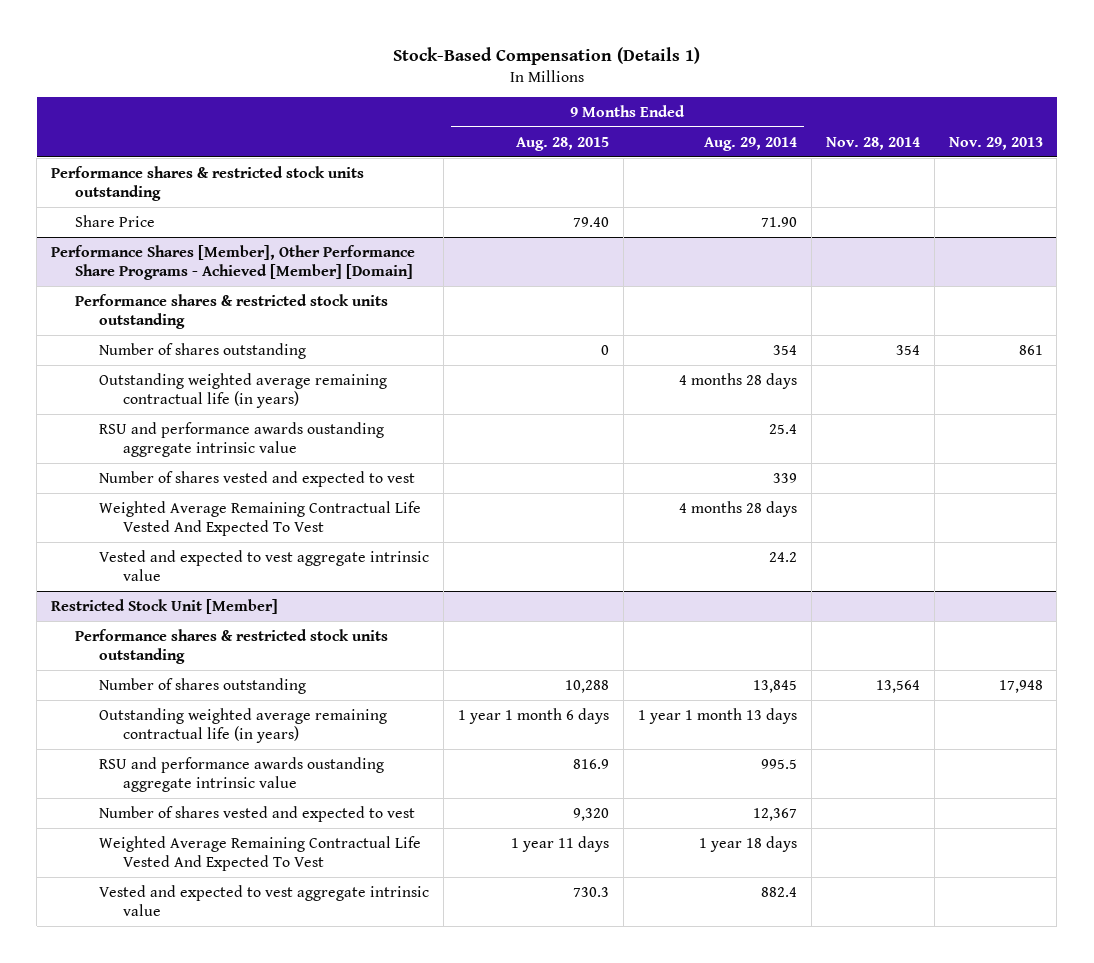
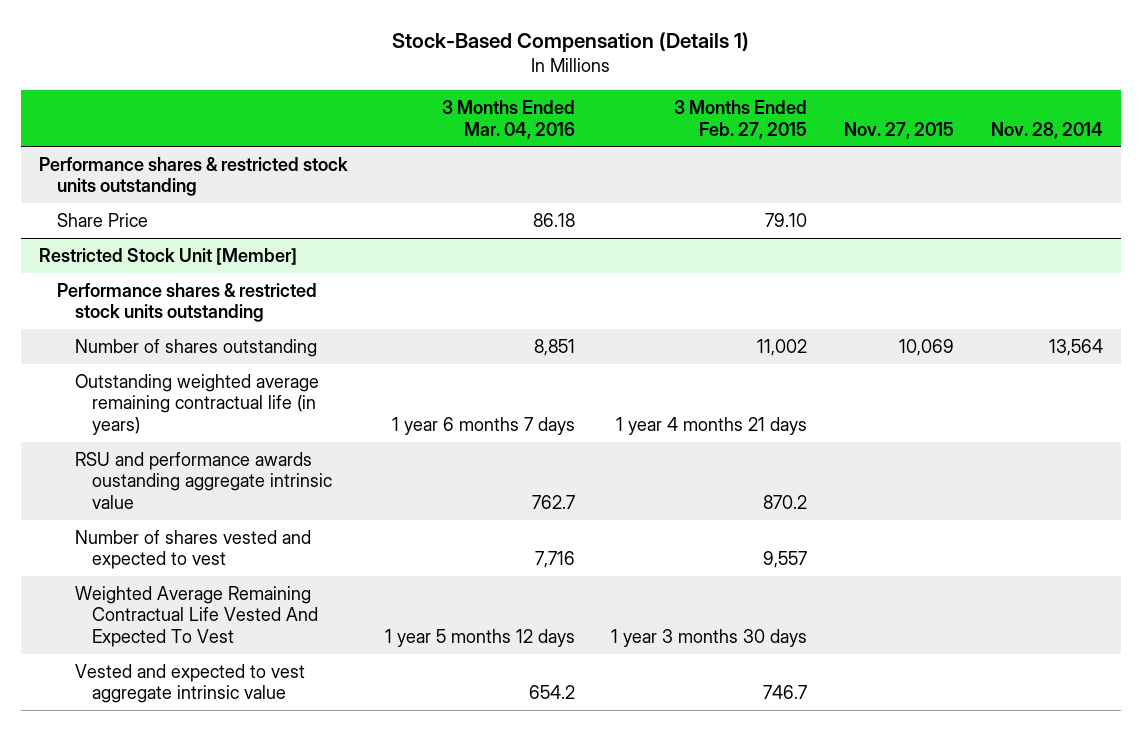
- | 9 Months Ended Aug. 28, 2015 | 9 Months Ended Aug. 29, 2014 | Nov. 28, 2014 | Nov. 29, 2013
+ | 3 Months Ended Mar. 04, 2016 | 3 Months Ended Feb. 27, 2015 | Nov. 27, 2015 | Nov. 28, 2014
- Performance Shares [Member], Other Performance Share Programs - Achieved [Member] [Domain]
- Performance shares & restricted stock units outstanding
- Number of shares outstanding | 0 | 354 | 354 | 861
- Outstanding weighted average remaining contractual life (in years) | | 4 months 28 days | |
- RSU and performance awards oustanding aggregate intrinsic value | | 25.4 | |
- Number of shares vested and expected to vest | | 339 | |
- Weighted Average Remaining Contractual Life Vested And Expected To Vest | | 4 months 28 days | |
- Vested and expected to vest aggregate intrinsic value | | 24.2 | |

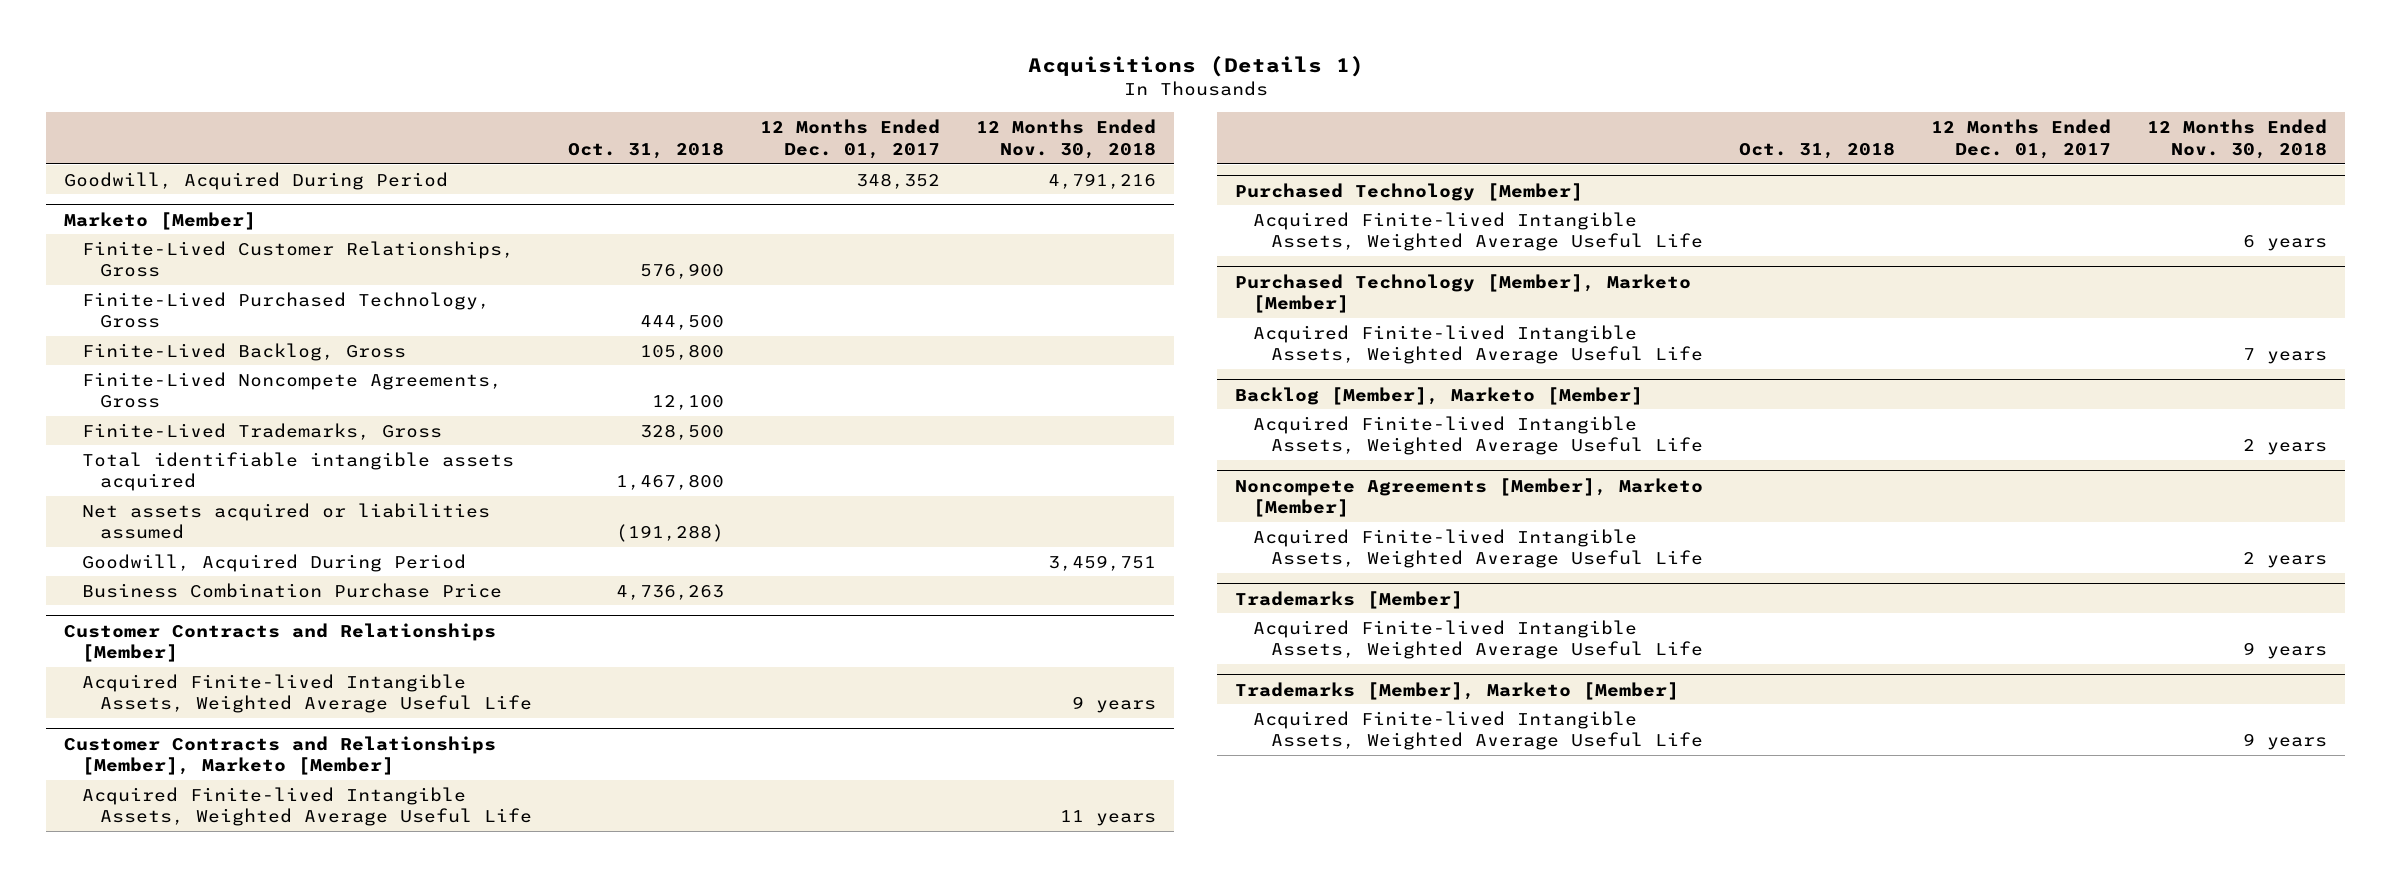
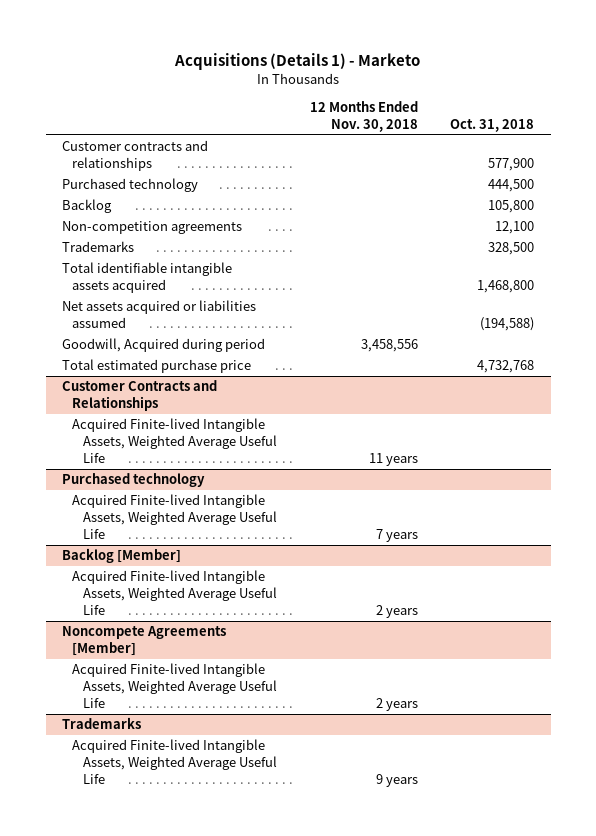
- Acquisitions (Details 1)
+ Acquisitions (Details 1) - Marketo
- | Oct. 31, 2018 | 12 Months Ended Dec. 01, 2017 | 12 Months Ended Nov. 30, 2018
+ | 12 Months Ended Nov. 30, 2018 | Oct. 31, 2018
- Goodwill, Acquired During Period | | 348,352 | 4,791,216
- Marketo [Member]
- Finite-Lived Customer Relationships, Gross | 576,900 | |
- Finite-Lived Purchased Technology, Gross | 444,500 | |
- Finite-Lived Backlog, Gross | 105,800 | |
- Finite-Lived Noncompete Agreements, Gross | 12,100 | |
- Finite-Lived Trademarks, Gross | 328,500 | |
- Total identifiable intangible assets acquired | 1,467,800 | |
- Net assets acquired or liabilities assumed | (191,288) | |
- Goodwill, Acquired During Period | | | 3,459,751
- Business Combination Purchase Price | 4,736,263 | |
- Customer Contracts and Relationships [Member]
- Acquired Finite-lived Intangible Assets, Weighted Average Useful Life | | | 9 years
- Customer Contracts and Relationships [Member], Marketo [Member]
- Acquired Finite-lived Intangible Assets, Weighted Average Useful Life | | | 11 years
- Purchased Technology [Member]
- Acquired Finite-lived Intangible Assets, Weighted Average Useful Life | | | 6 years
- Purchased Technology [Member], Marketo [Member]
- Acquired Finite-lived Intangible Assets, Weighted Average Useful Life | | | 7 years
- Backlog [Member], Marketo [Member]
+ Customer contracts and relationships | | 577,900
+ Purchased technology | | 444,500
+ Backlog | | 105,800
+ Non-competition agreements | | 12,100
+ Trademarks | | 328,500
+ Total identifiable intangible assets acquired | | 1,468,800
+ Net assets acquired or liabilities assumed | | (194,588)
+ Goodwill, Acquired during period | 3,458,556 |
+ Total estimated purchase price | | 4,732,768
+ Customer Contracts and Relationships
+ Acquired Finite-lived Intangible Assets, Weighted Average Useful Life | 11 years |
+ Purchased technology
+ Acquired Finite-lived Intangible Assets, Weighted Average Useful Life | 7 years |
+ Backlog [Member]
- Noncompete Agreements [Member], Marketo [Member]
+ Noncompete Agreements [Member]
- Trademarks [Member]
+ Trademarks
- Trademarks [Member], Marketo [Member]
- Acquired Finite-lived Intangible Assets, Weighted Average Useful Life | | | 9 years

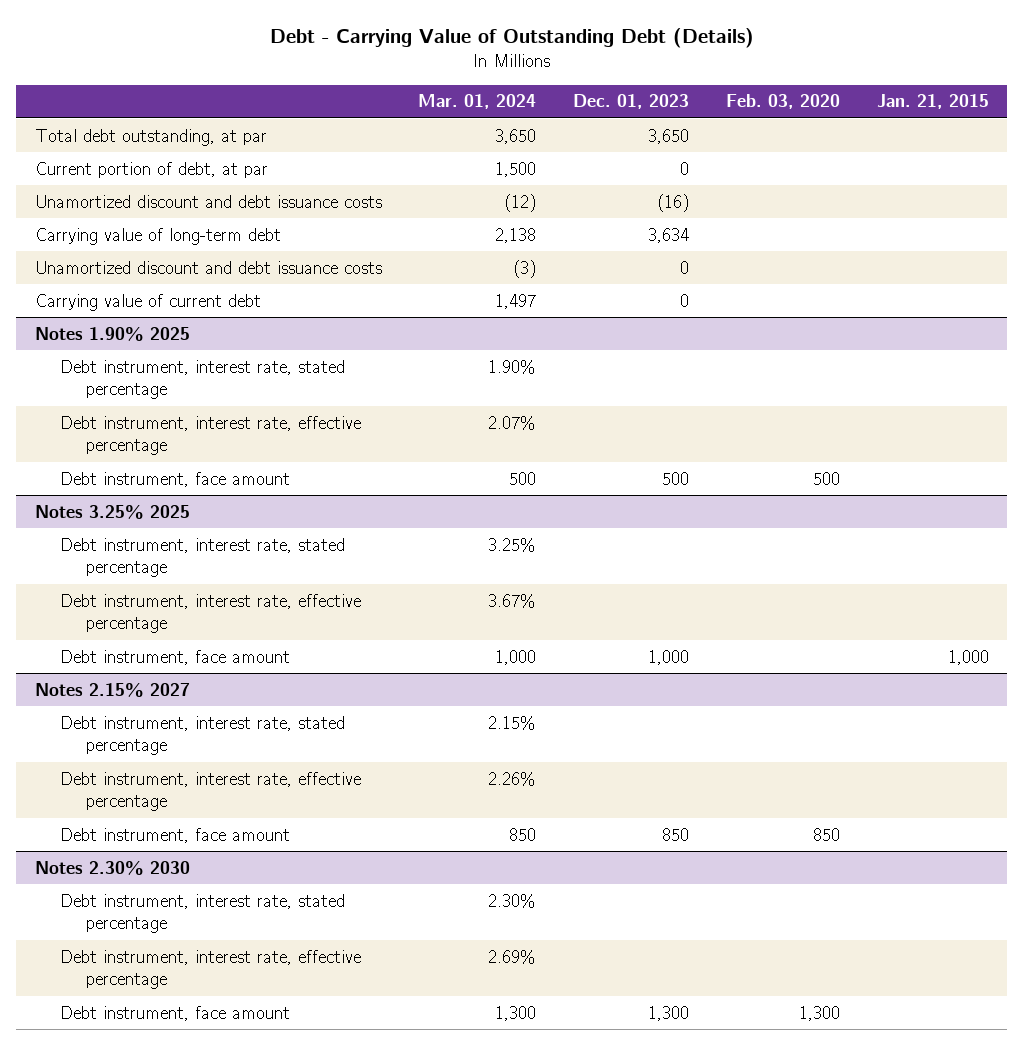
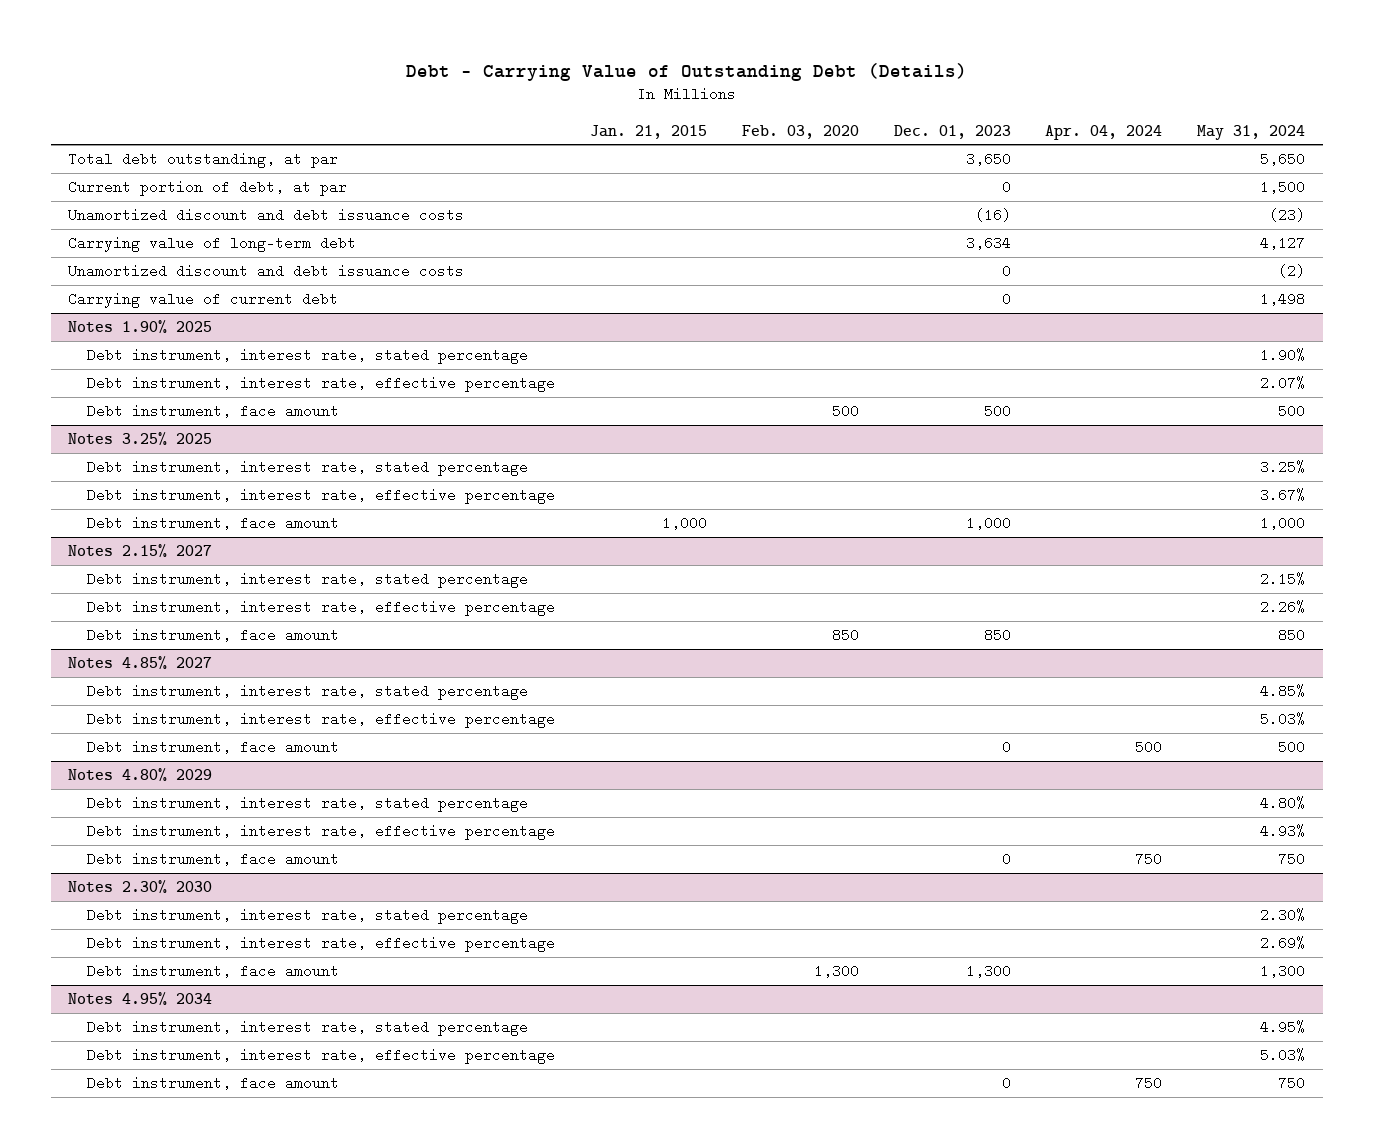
- | Mar. 01, 2024 | Dec. 01, 2023 | Feb. 03, 2020 | Jan. 21, 2015
+ | Jan. 21, 2015 | Feb. 03, 2020 | Dec. 01, 2023 | Apr. 04, 2024 | May 31, 2024
+ Notes 4.85% 2027
+ Debt instrument, interest rate, stated percentage | | | | | 4.85%
+ Debt instrument, interest rate, effective percentage | | | | | 5.03%
+ Debt instrument, face amount | | | 0 | 500 | 500
+ Notes 4.80% 2029
+ Debt instrument, interest rate, stated percentage | | | | | 4.80%
+ Debt instrument, interest rate, effective percentage | | | | | 4.93%
+ Debt instrument, face amount | | | 0 | 750 | 750
+ Notes 4.95% 2034
+ Debt instrument, interest rate, stated percentage | | | | | 4.95%
+ Debt instrument, interest rate, effective percentage | | | | | 5.03%
+ Debt instrument, face amount | | | 0 | 750 | 750

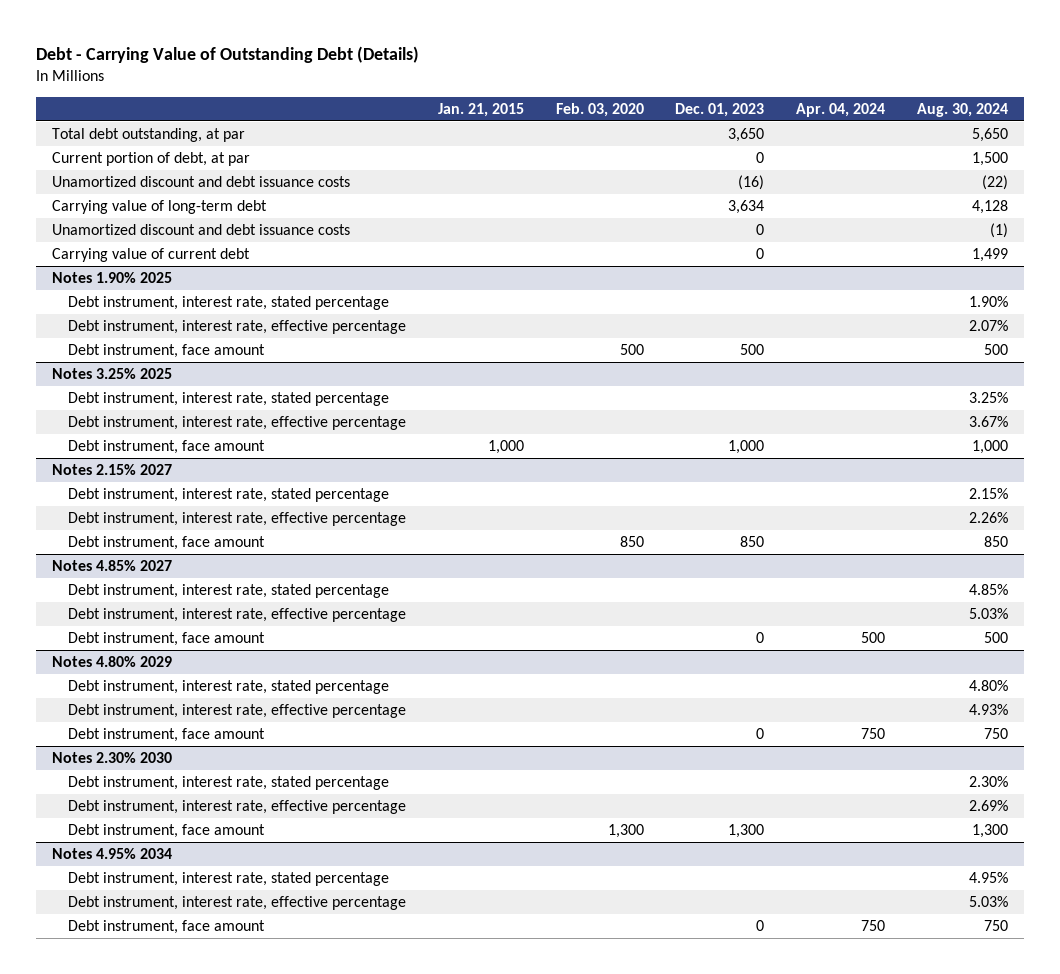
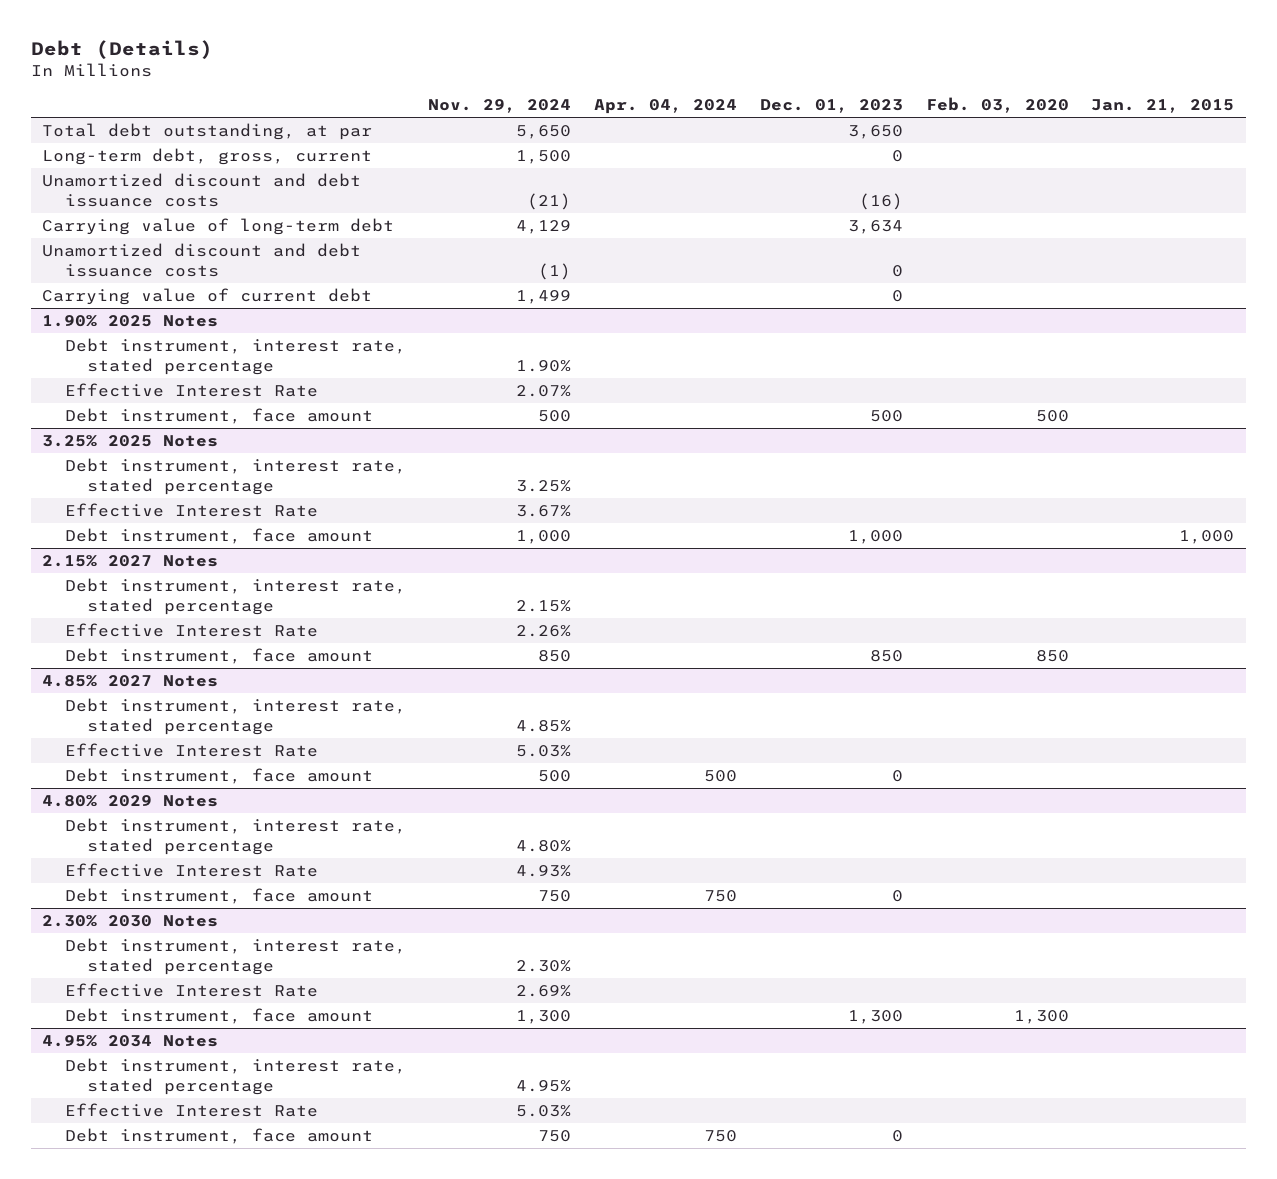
- Debt - Carrying Value of Outstanding Debt (Details)
+ Debt (Details)
- | Jan. 21, 2015 | Feb. 03, 2020 | Dec. 01, 2023 | Apr. 04, 2024 | Aug. 30, 2024
+ | Nov. 29, 2024 | Apr. 04, 2024 | Dec. 01, 2023 | Feb. 03, 2020 | Jan. 21, 2015
- Current portion of debt, at par | | | 0 | | 1,500
+ Long-term debt, gross, current | 1,500 | | 0 | |
- Notes 1.90% 2025
+ 1.90% 2025 Notes
- Debt instrument, interest rate, effective percentage | | | | | 2.07%
+ Effective Interest Rate | 2.07% | | | |
- Notes 3.25% 2025
+ 3.25% 2025 Notes
- Debt instrument, interest rate, effective percentage | | | | | 3.67%
+ Effective Interest Rate | 3.67% | | | |
- Notes 2.15% 2027
+ 2.15% 2027 Notes
- Debt instrument, interest rate, effective percentage | | | | | 2.26%
+ Effective Interest Rate | 2.26% | | | |
- Notes 4.85% 2027
+ 4.85% 2027 Notes
- Debt instrument, interest rate, effective percentage | | | | | 5.03%
+ Effective Interest Rate | 5.03% | | | |
- Notes 4.80% 2029
+ 4.80% 2029 Notes
- Debt instrument, interest rate, effective percentage | | | | | 4.93%
+ Effective Interest Rate | 4.93% | | | |
- Notes 2.30% 2030
+ 2.30% 2030 Notes
- Debt instrument, interest rate, effective percentage | | | | | 2.69%
+ Effective Interest Rate | 2.69% | | | |
- Notes 4.95% 2034
+ 4.95% 2034 Notes
- Debt instrument, interest rate, effective percentage | | | | | 5.03%
+ Effective Interest Rate | 5.03% | | | |

